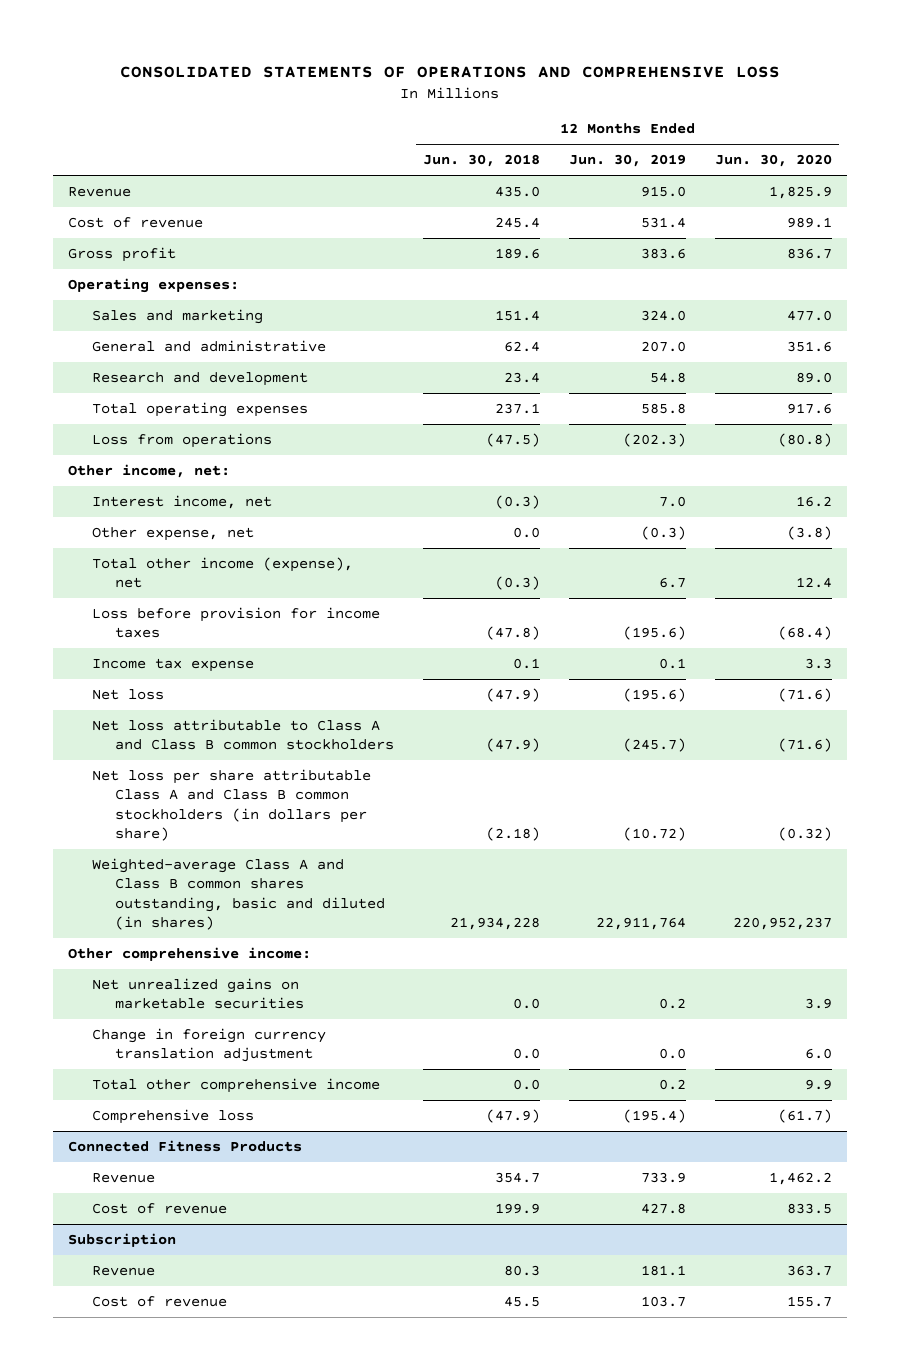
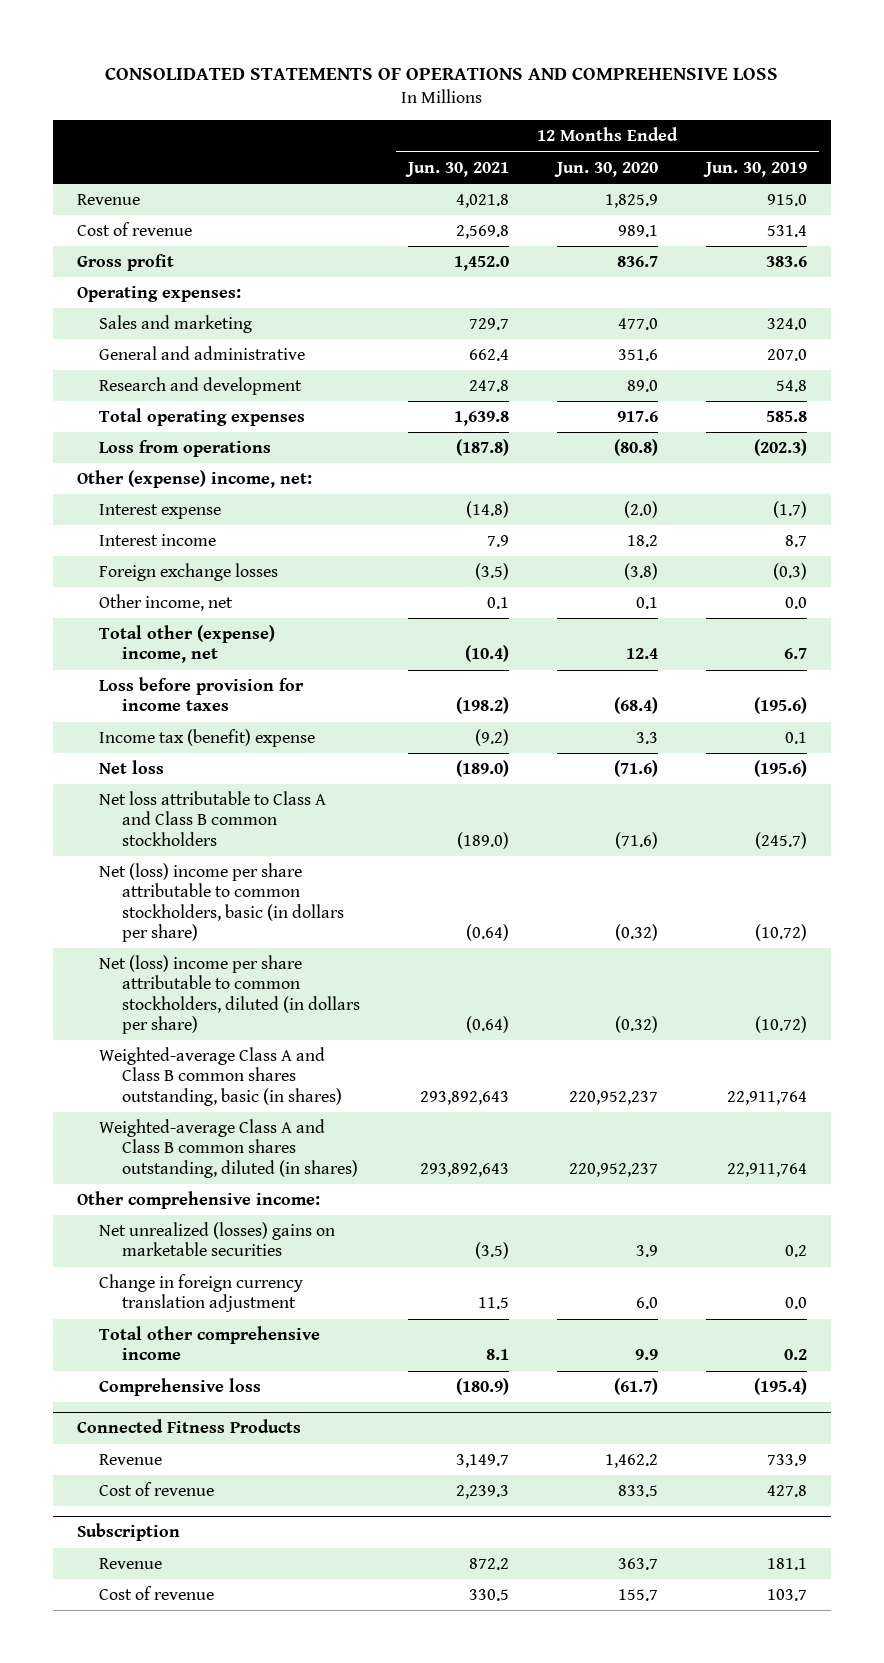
- | 12 Months Ended Jun. 30, 2018 | 12 Months Ended Jun. 30, 2019 | 12 Months Ended Jun. 30, 2020
+ | 12 Months Ended Jun. 30, 2021 | 12 Months Ended Jun. 30, 2020 | 12 Months Ended Jun. 30, 2019
- Other income, net:
- Interest income, net | (0.3) | 7.0 | 16.2
- Other expense, net | 0.0 | (0.3) | (3.8)
- Total other income (expense), net | (0.3) | 6.7 | 12.4
+ Other (expense) income, net:
+ Interest expense | (14.8) | (2.0) | (1.7)
+ Interest income | 7.9 | 18.2 | 8.7
+ Foreign exchange losses | (3.5) | (3.8) | (0.3)
+ Other income, net | 0.1 | 0.1 | 0.0
+ Total other (expense) income, net | (10.4) | 12.4 | 6.7
- Income tax expense | 0.1 | 0.1 | 3.3
+ Income tax (benefit) expense | (9.2) | 3.3 | 0.1
- Net loss per share attributable Class A and Class B common stockholders (in dollars per share) | (2.18) | (10.72) | (0.32)
- Weighted-average Class A and Class B common shares outstanding, basic and diluted (in shares) | 21,934,228 | 22,911,764 | 220,952,237
+ Net (loss) income per share attributable to common stockholders, basic (in dollars per share) | (0.64) | (0.32) | (10.72)
+ Net (loss) income per share attributable to common stockholders, diluted (in dollars per share) | (0.64) | (0.32) | (10.72)
+ Weighted-average Class A and Class B common shares outstanding, basic (in shares) | 293,892,643 | 220,952,237 | 22,911,764
+ Weighted-average Class A and Class B common shares outstanding, diluted (in shares) | 293,892,643 | 220,952,237 | 22,911,764
- Net unrealized gains on marketable securities | 0.0 | 0.2 | 3.9
+ Net unrealized (losses) gains on marketable securities | (3.5) | 3.9 | 0.2

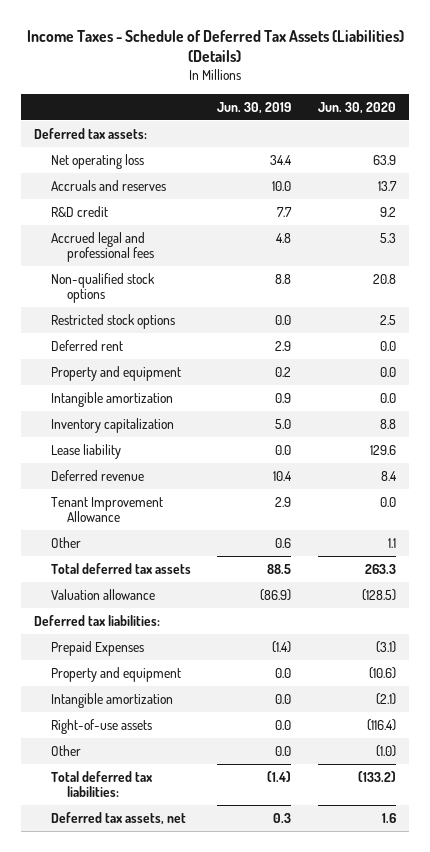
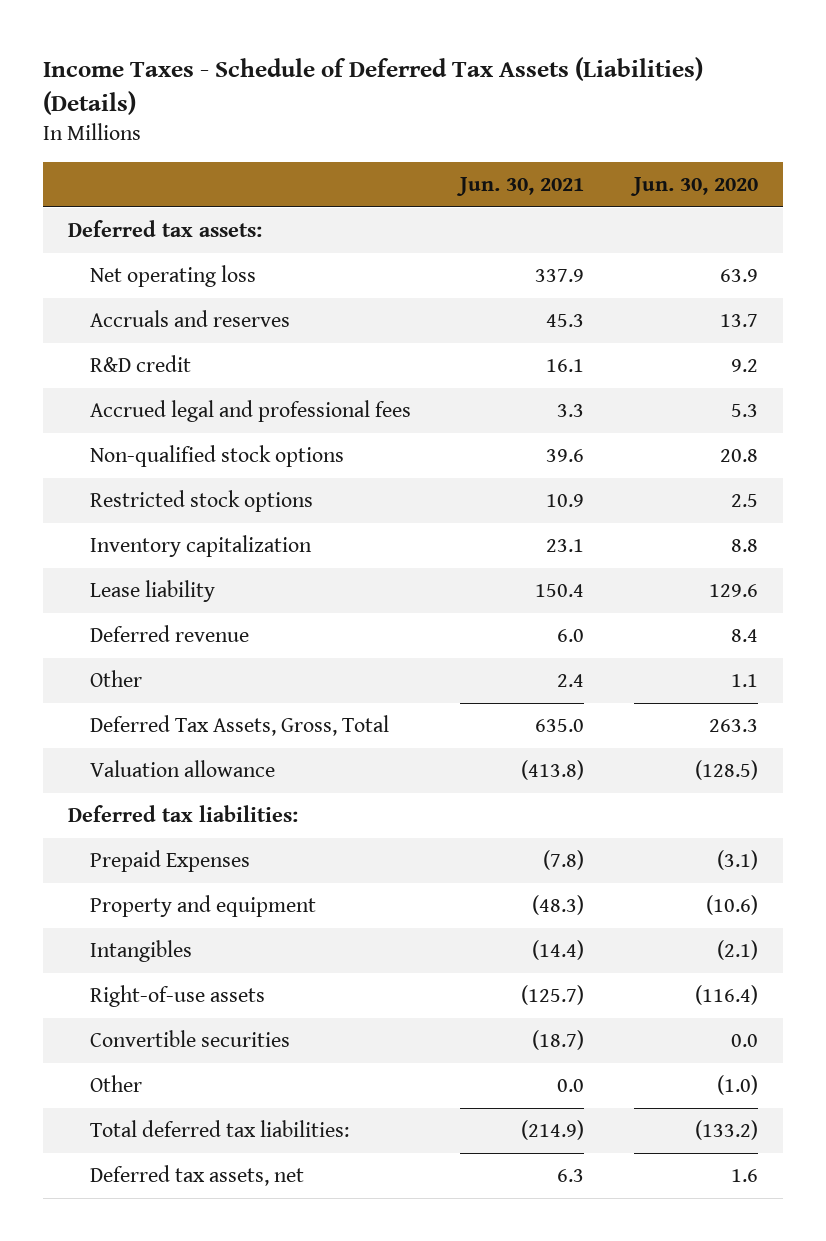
- | Jun. 30, 2019 | Jun. 30, 2020
+ | Jun. 30, 2021 | Jun. 30, 2020
- Deferred rent | 2.9 | 0.0
- Property and equipment | 0.2 | 0.0
- Intangible amortization | 0.9 | 0.0
- Tenant Improvement Allowance | 2.9 | 0.0
- Total deferred tax assets | 88.5 | 263.3
+ Deferred Tax Assets, Gross, Total | 635.0 | 263.3
- Intangible amortization | 0.0 | (2.1)
+ Intangibles | (14.4) | (2.1)
+ Convertible securities | (18.7) | 0.0

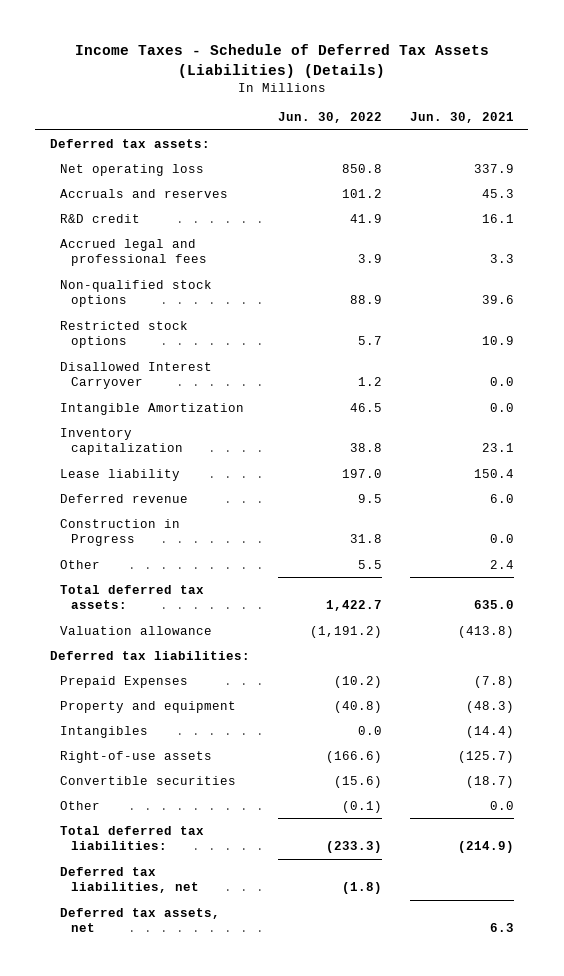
- | Jun. 30, 2021 | Jun. 30, 2020
+ | Jun. 30, 2022 | Jun. 30, 2021
+ Disallowed Interest Carryover | 1.2 | 0.0
+ Intangible Amortization | 46.5 | 0.0
+ Construction in Progress | 31.8 | 0.0
- Deferred Tax Assets, Gross, Total | 635.0 | 263.3
+ Total deferred tax assets: | 1,422.7 | 635.0
+ Deferred tax liabilities, net | (1.8) |

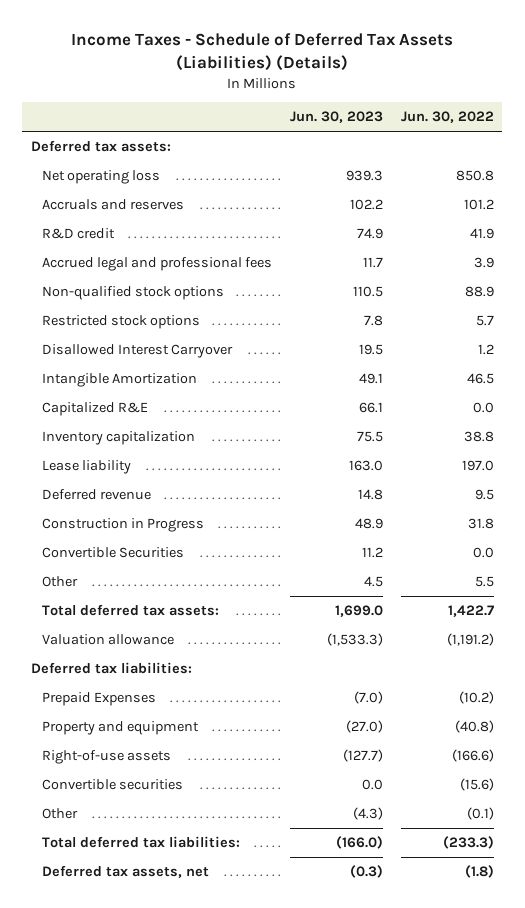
- | Jun. 30, 2022 | Jun. 30, 2021
+ | Jun. 30, 2023 | Jun. 30, 2022
+ Capitalized R&E | 66.1 | 0.0
+ Convertible Securities | 11.2 | 0.0
- Intangibles | 0.0 | (14.4)
- Deferred tax liabilities, net | (1.8) |
- Deferred tax assets, net | | 6.3
+ Deferred tax assets, net | (0.3) | (1.8)

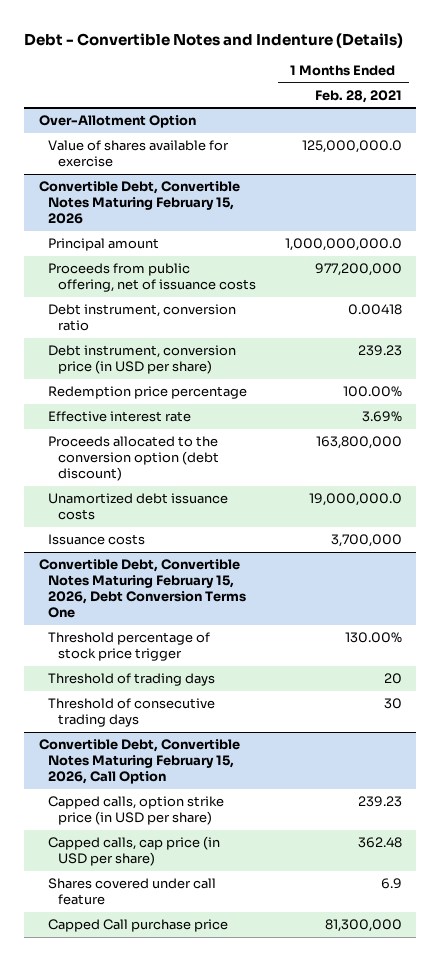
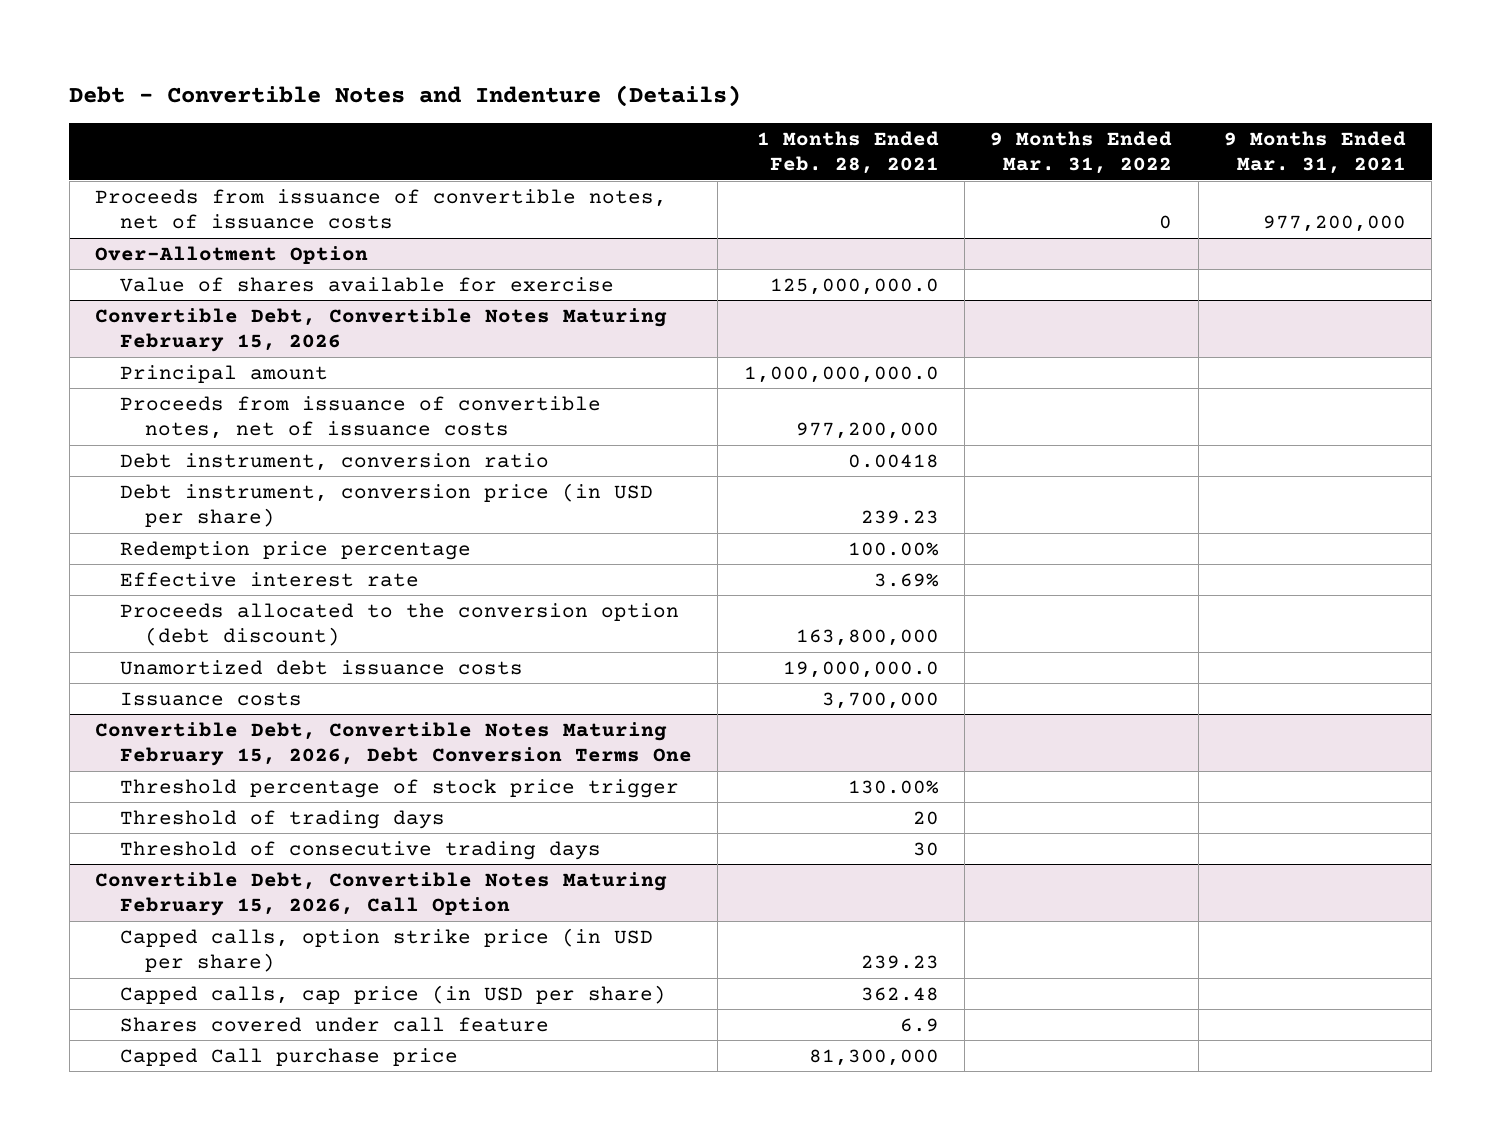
- | 1 Months Ended Feb. 28, 2021
+ | 1 Months Ended Feb. 28, 2021 | 9 Months Ended Mar. 31, 2022 | 9 Months Ended Mar. 31, 2021
+ Proceeds from issuance of convertible notes, net of issuance costs | | 0 | 977,200,000
@ Convertible Debt, Convertible Notes Maturing February 15, 2026
- Proceeds from public offering, net of issuance costs | 977,200,000
+ Proceeds from issuance of convertible notes, net of issuance costs | 977,200,000 | |

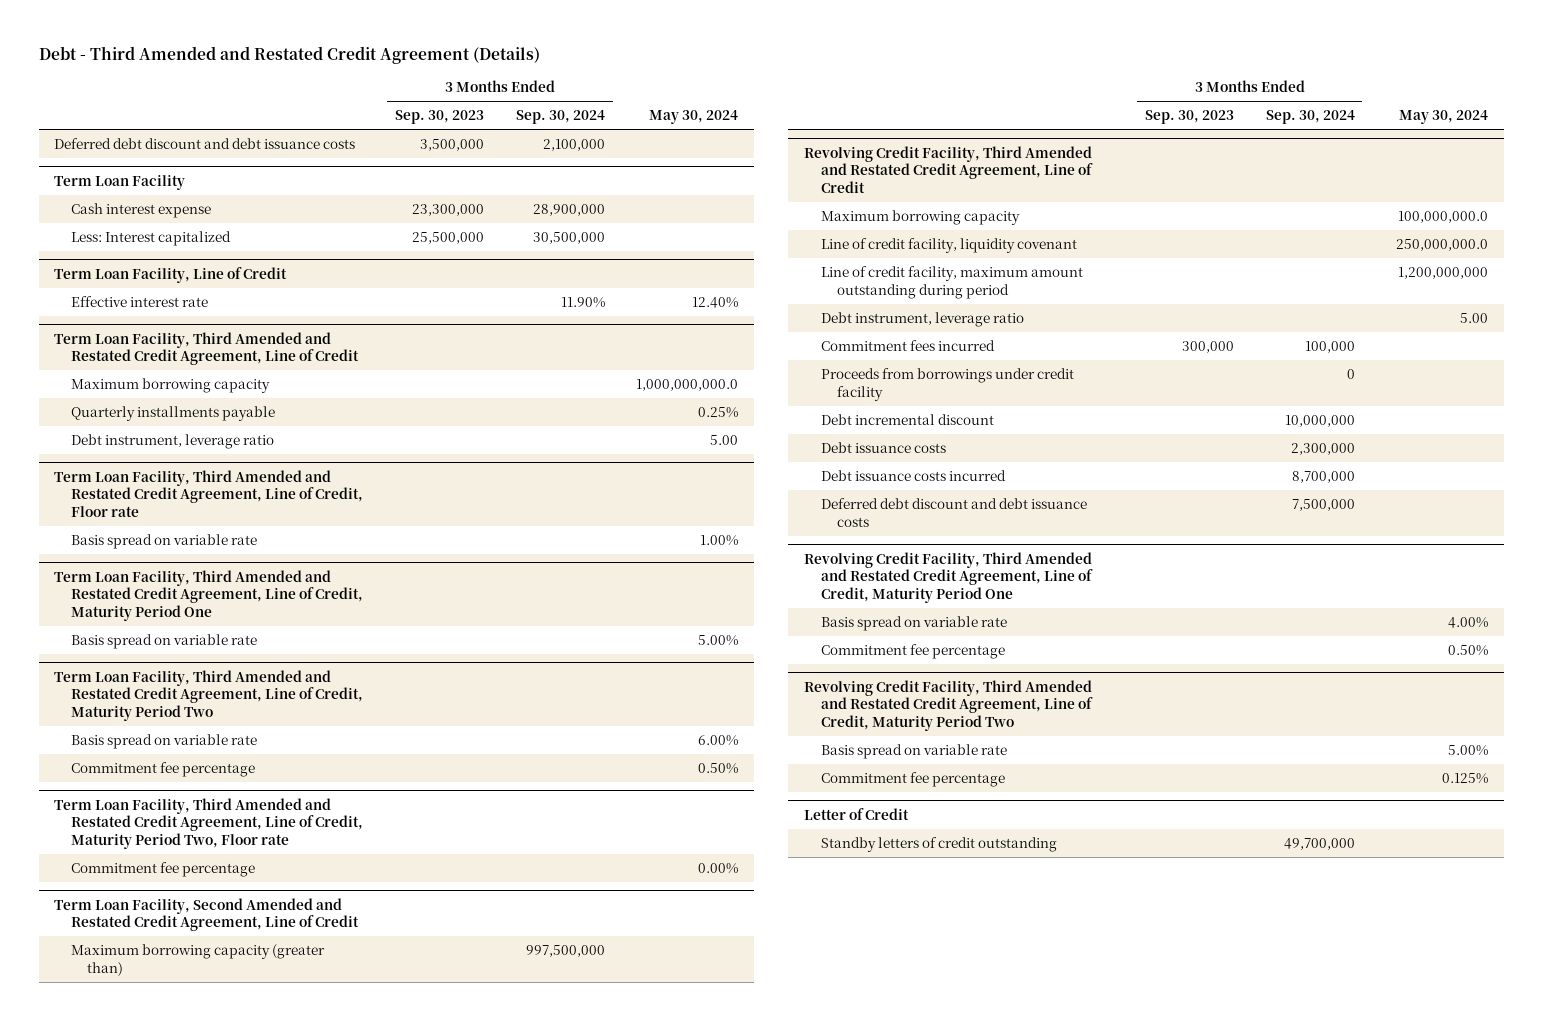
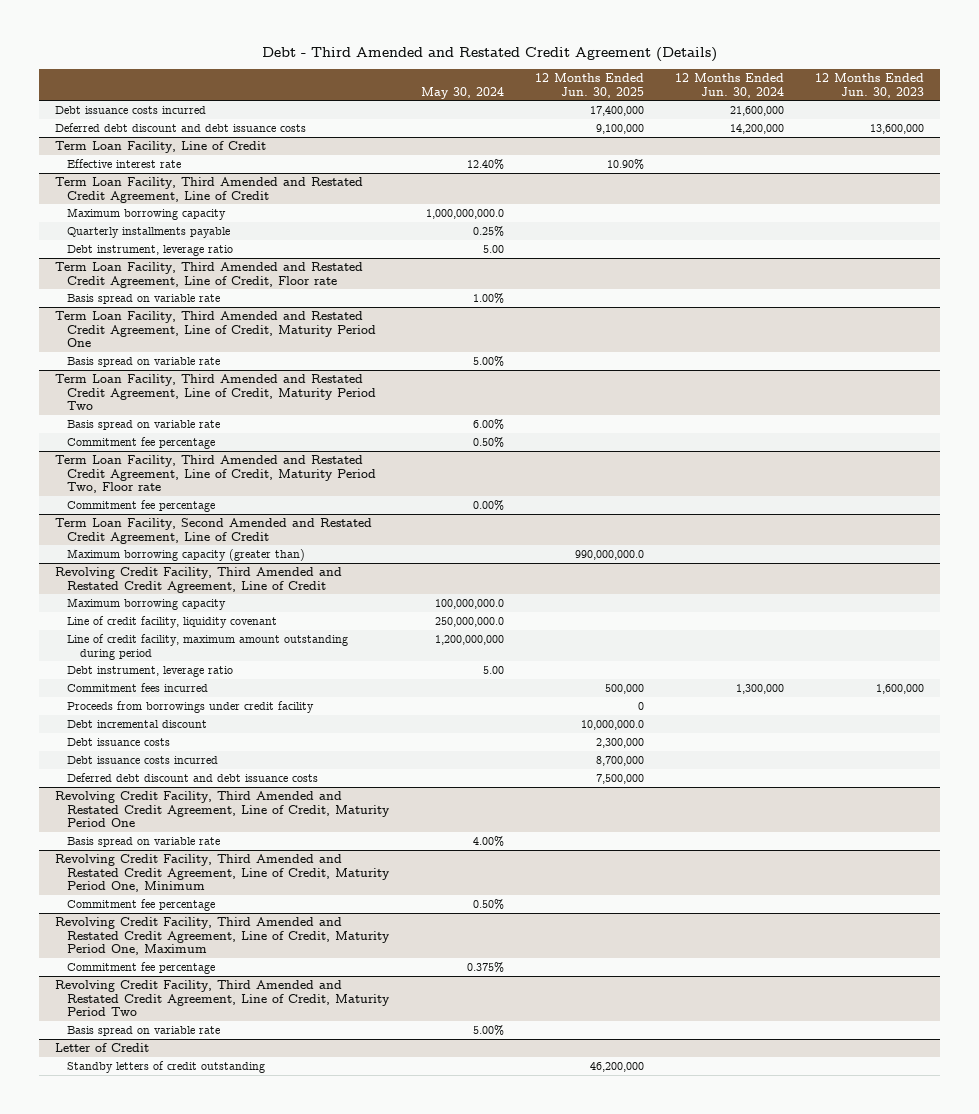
- | 3 Months Ended Sep. 30, 2023 | 3 Months Ended Sep. 30, 2024 | May 30, 2024
+ | May 30, 2024 | 12 Months Ended Jun. 30, 2025 | 12 Months Ended Jun. 30, 2024 | 12 Months Ended Jun. 30, 2023
+ Debt issuance costs incurred | | 17,400,000 | 21,600,000 |
- Term Loan Facility
- Cash interest expense | 23,300,000 | 28,900,000 |
- Less: Interest capitalized | 25,500,000 | 30,500,000 |
+ Revolving Credit Facility, Third Amended and Restated Credit Agreement, Line of Credit, Maturity Period One, Minimum
+ Revolving Credit Facility, Third Amended and Restated Credit Agreement, Line of Credit, Maturity Period One, Maximum
+ Commitment fee percentage | 0.375% | | |
@ Revolving Credit Facility, Third Amended and Restated Credit Agreement, Line of Credit, Maturity Period Two
- Commitment fee percentage | | | 0.125%

